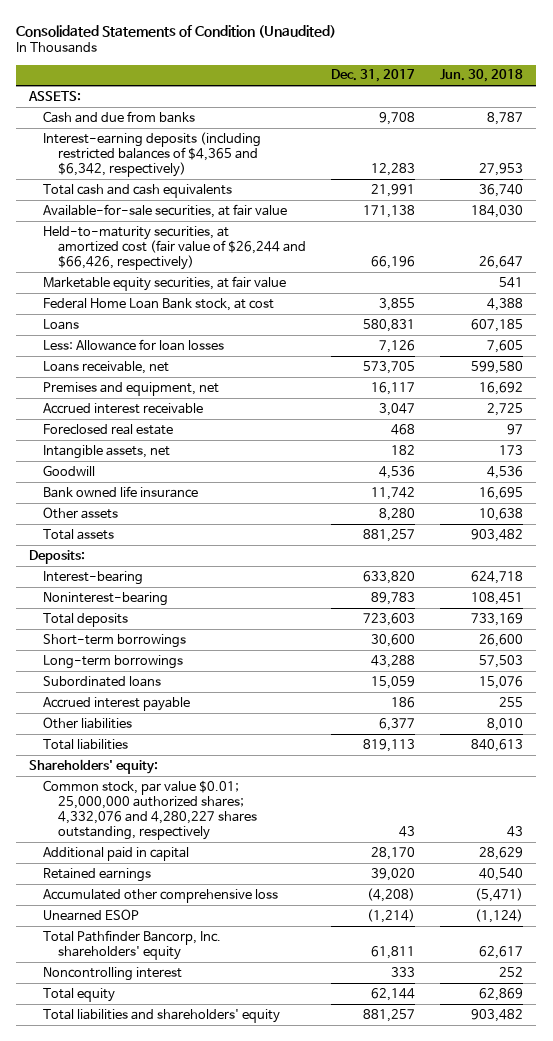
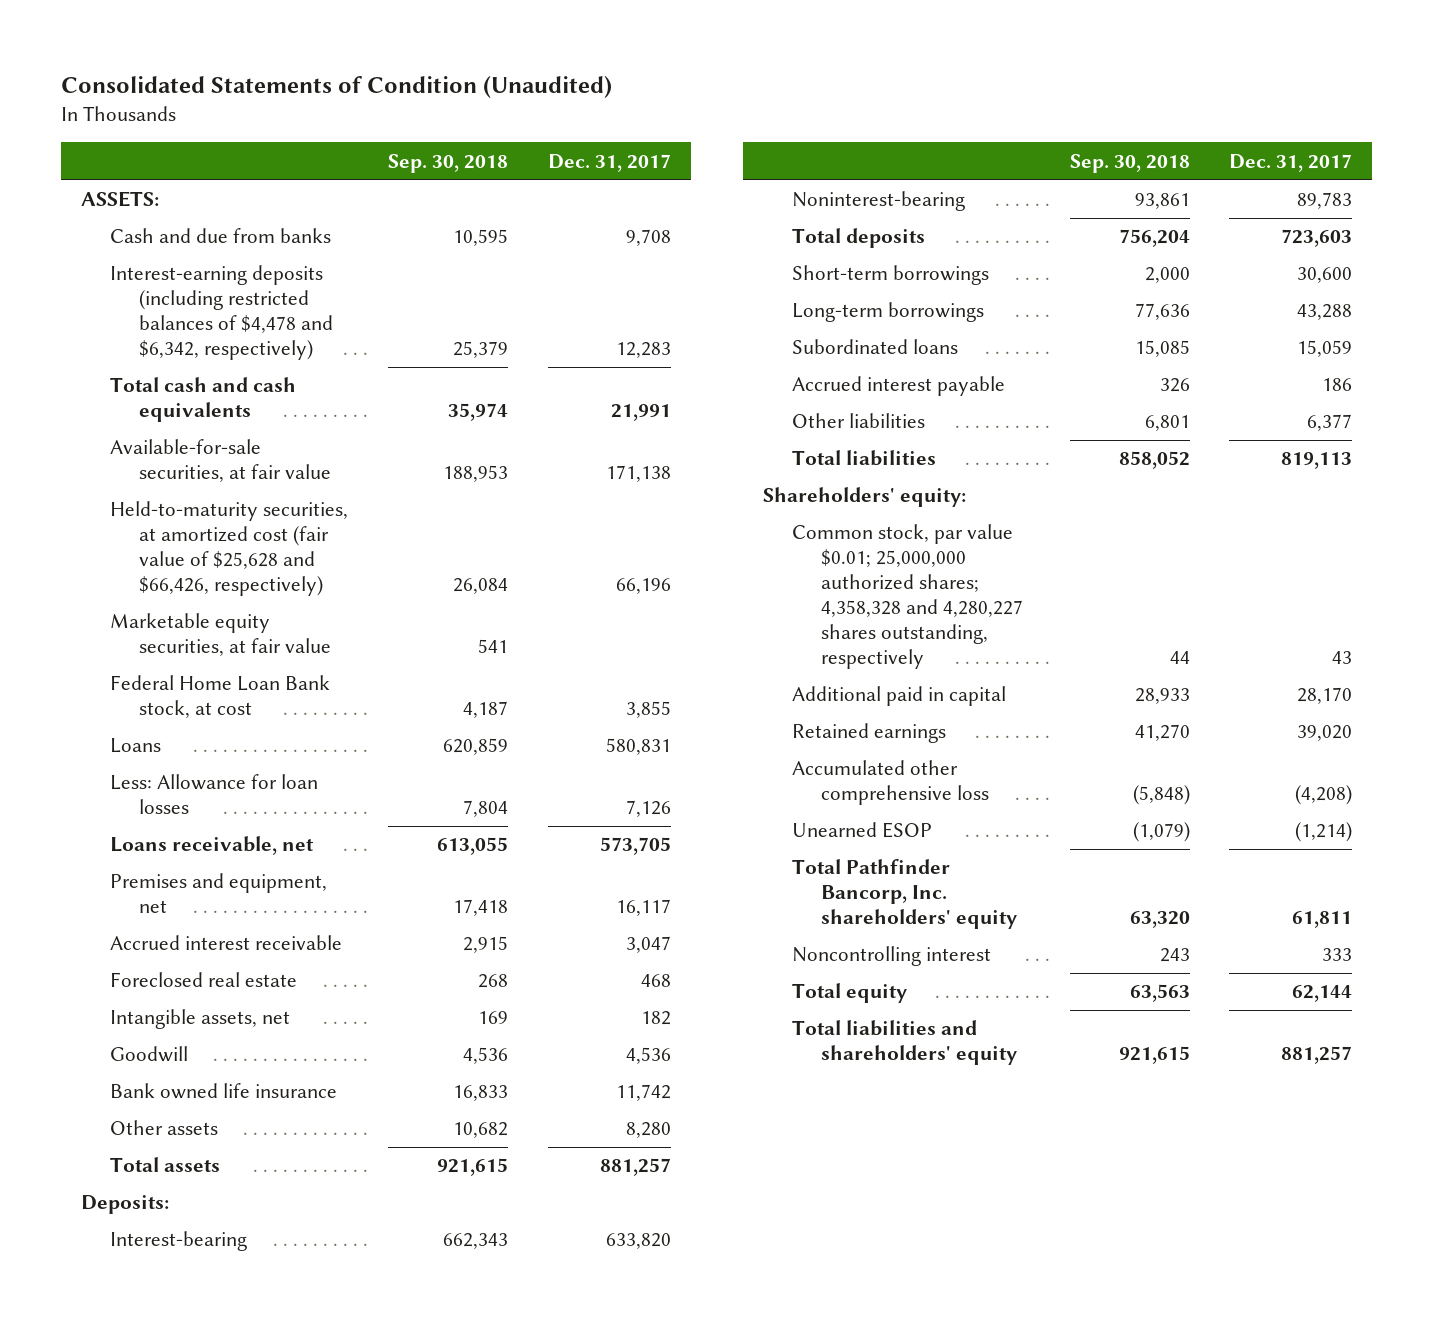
- | Dec. 31, 2017 | Jun. 30, 2018
+ | Sep. 30, 2018 | Dec. 31, 2017
- Interest-earning deposits (including restricted balances of $4,365 and $6,342, respectively) | 12,283 | 27,953
+ Interest-earning deposits (including restricted balances of $4,478 and $6,342, respectively) | 25,379 | 12,283
- Held-to-maturity securities, at amortized cost (fair value of $26,244 and $66,426, respectively) | 66,196 | 26,647
+ Held-to-maturity securities, at amortized cost (fair value of $25,628 and $66,426, respectively) | 26,084 | 66,196
- Common stock, par value $0.01; 25,000,000 authorized shares; 4,332,076 and 4,280,227 shares outstanding, respectively | 43 | 43
+ Common stock, par value $0.01; 25,000,000 authorized shares; 4,358,328 and 4,280,227 shares outstanding, respectively | 44 | 43

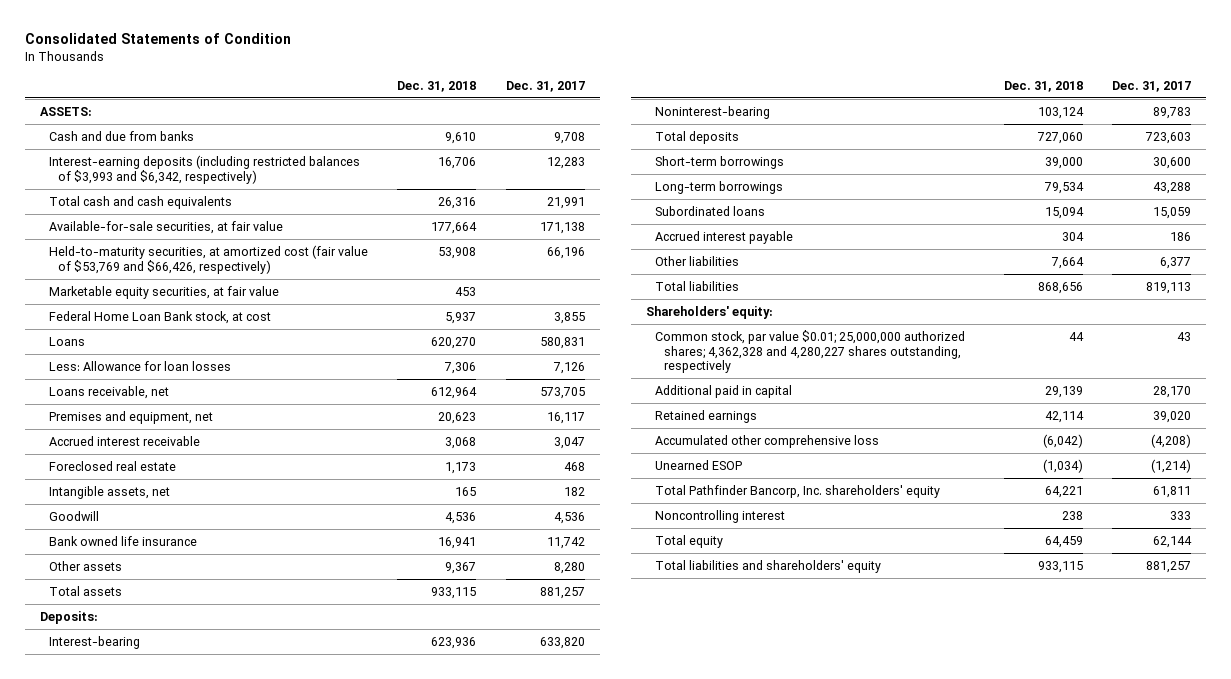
- Consolidated Statements of Condition (Unaudited)
+ Consolidated Statements of Condition
- | Sep. 30, 2018 | Dec. 31, 2017
+ | Dec. 31, 2018 | Dec. 31, 2017
- Interest-earning deposits (including restricted balances of $4,478 and $6,342, respectively) | 25,379 | 12,283
+ Interest-earning deposits (including restricted balances of $3,993 and $6,342, respectively) | 16,706 | 12,283
- Held-to-maturity securities, at amortized cost (fair value of $25,628 and $66,426, respectively) | 26,084 | 66,196
+ Held-to-maturity securities, at amortized cost (fair value of $53,769 and $66,426, respectively) | 53,908 | 66,196
- Common stock, par value $0.01; 25,000,000 authorized shares; 4,358,328 and 4,280,227 shares outstanding, respectively | 44 | 43
+ Common stock, par value $0.01; 25,000,000 authorized shares; 4,362,328 and 4,280,227 shares outstanding, respectively | 44 | 43

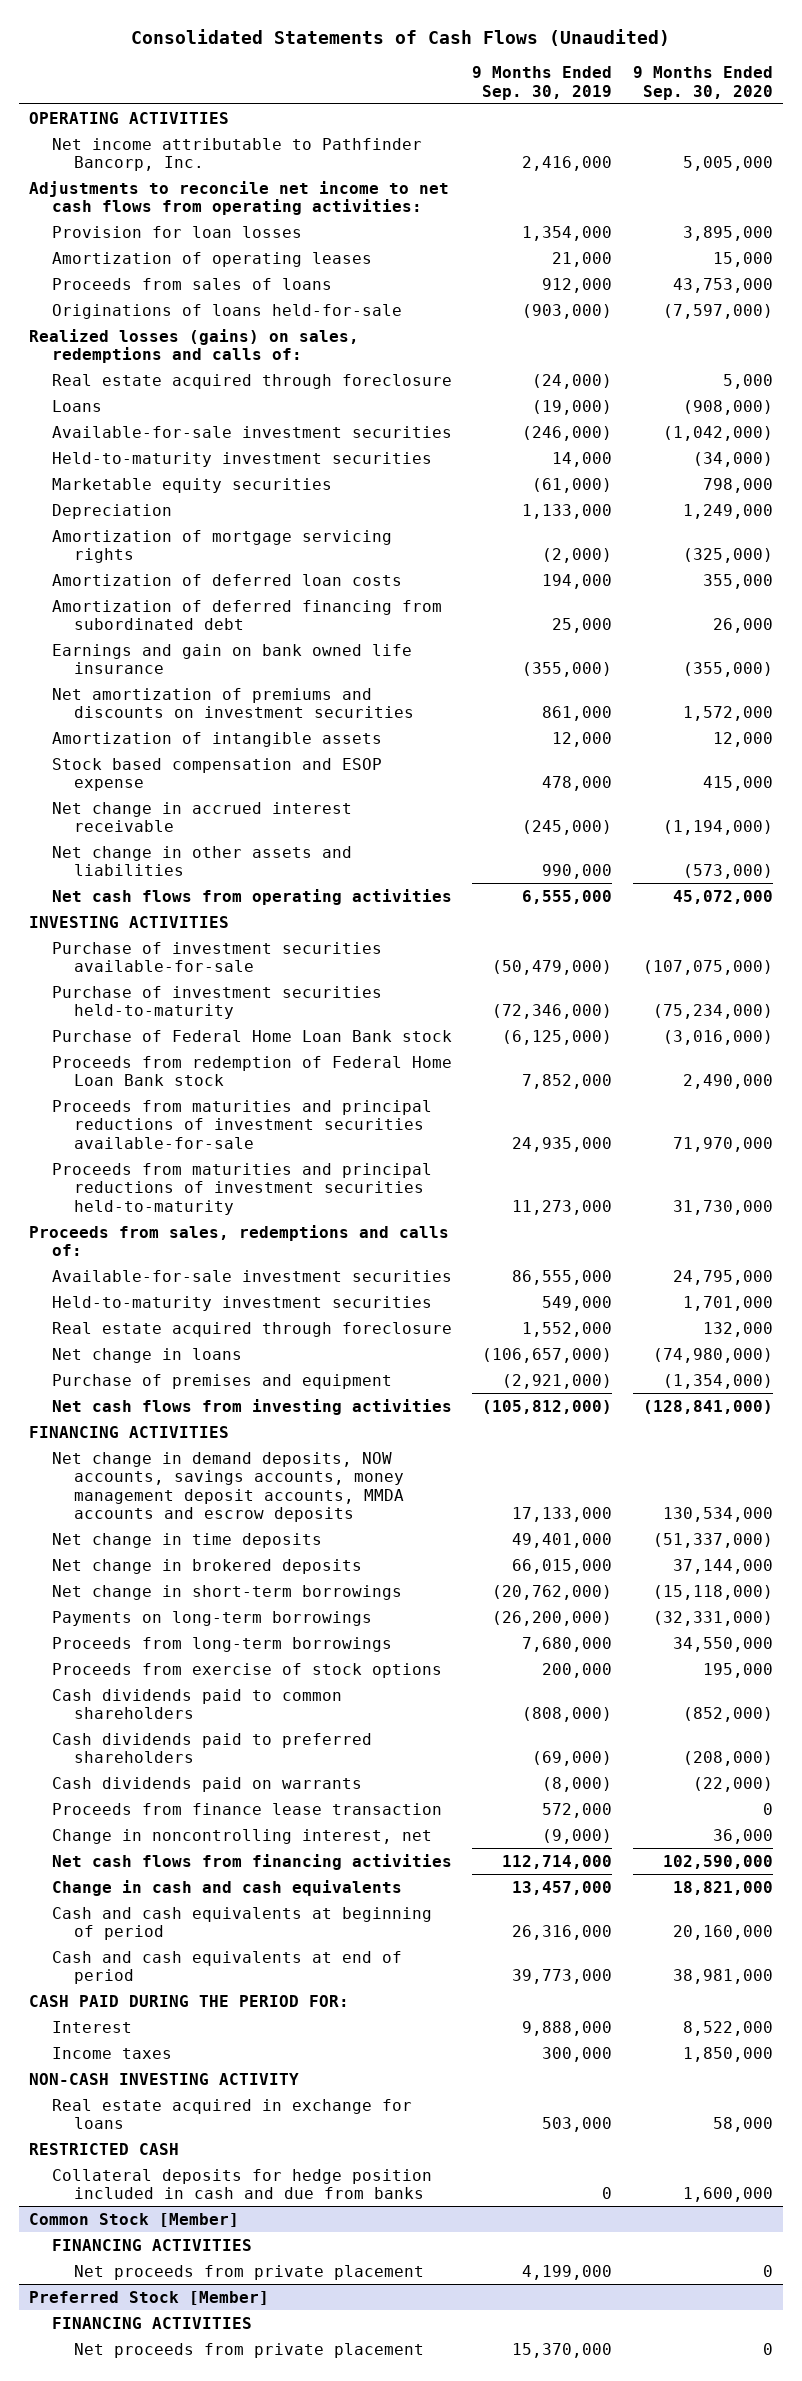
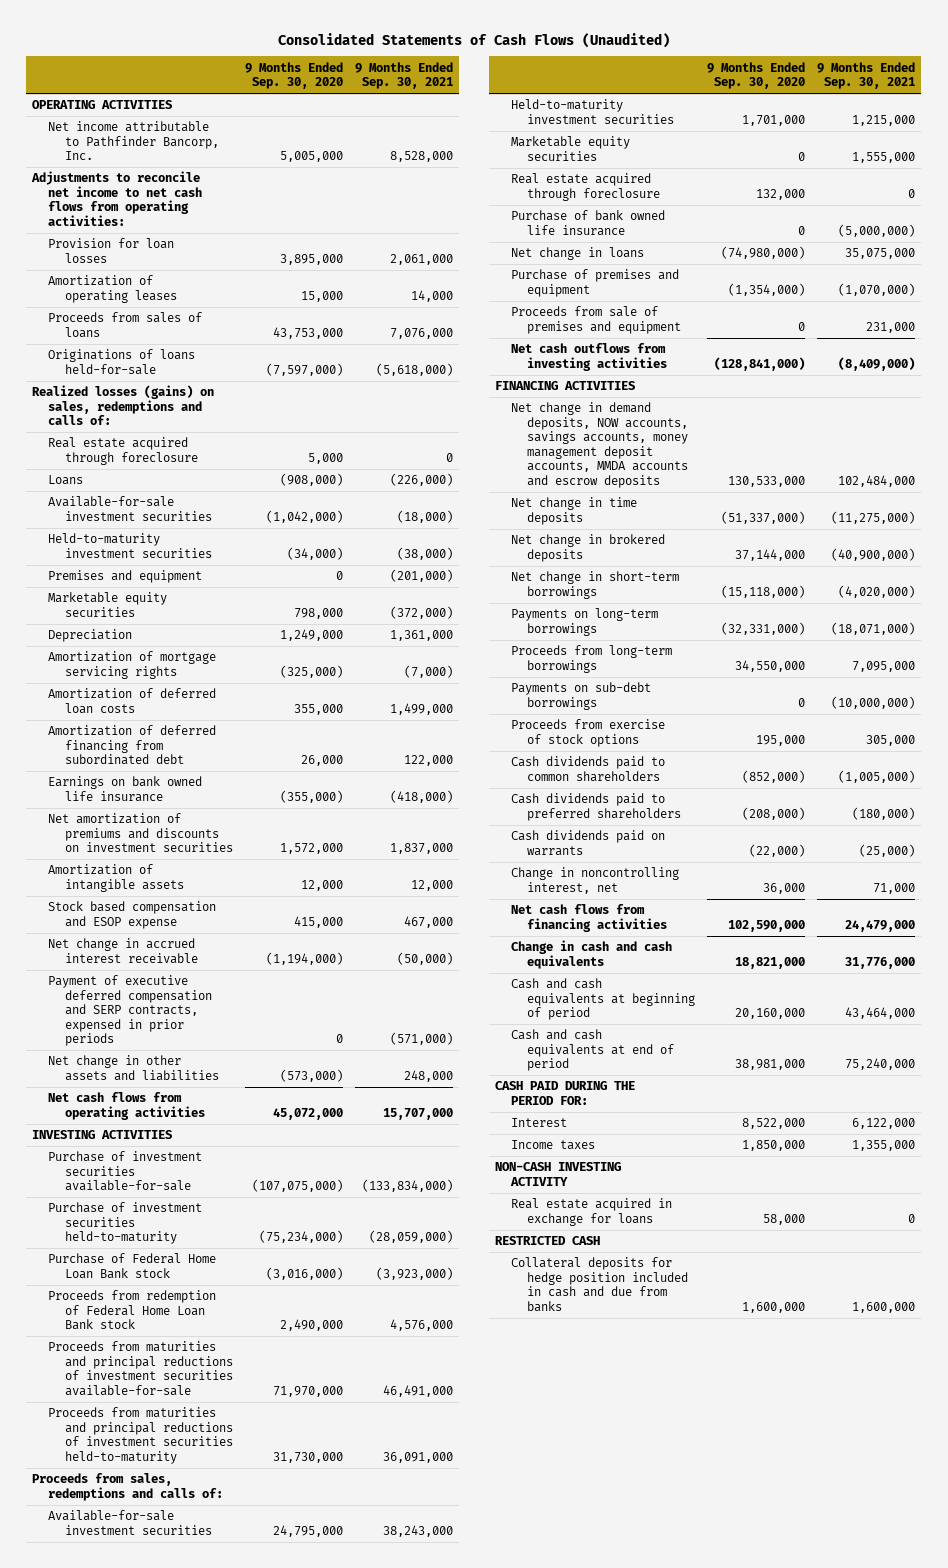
- | 9 Months Ended Sep. 30, 2019 | 9 Months Ended Sep. 30, 2020
+ | 9 Months Ended Sep. 30, 2020 | 9 Months Ended Sep. 30, 2021
+ Premises and equipment | 0 | (201,000)
- Earnings and gain on bank owned life insurance | (355,000) | (355,000)
+ Earnings on bank owned life insurance | (355,000) | (418,000)
+ Payment of executive deferred compensation and SERP contracts, expensed in prior periods | 0 | (571,000)
+ Marketable equity securities | 0 | 1,555,000
+ Purchase of bank owned life insurance | 0 | (5,000,000)
- Net cash flows from investing activities | (105,812,000) | (128,841,000)
+ Proceeds from sale of premises and equipment | 0 | 231,000
+ Net cash outflows from investing activities | (128,841,000) | (8,409,000)
- Net change in demand deposits, NOW accounts, savings accounts, money management deposit accounts, MMDA accounts and escrow deposits | 17,133,000 | 130,534,000
+ Net change in demand deposits, NOW accounts, savings accounts, money management deposit accounts, MMDA accounts and escrow deposits | 130,533,000 | 102,484,000
+ Payments on sub-debt borrowings | 0 | (10,000,000)
- Proceeds from finance lease transaction | 572,000 | 0
- Common Stock [Member]
- FINANCING ACTIVITIES
- Net proceeds from private placement | 4,199,000 | 0
- Preferred Stock [Member]
- FINANCING ACTIVITIES
- Net proceeds from private placement | 15,370,000 | 0

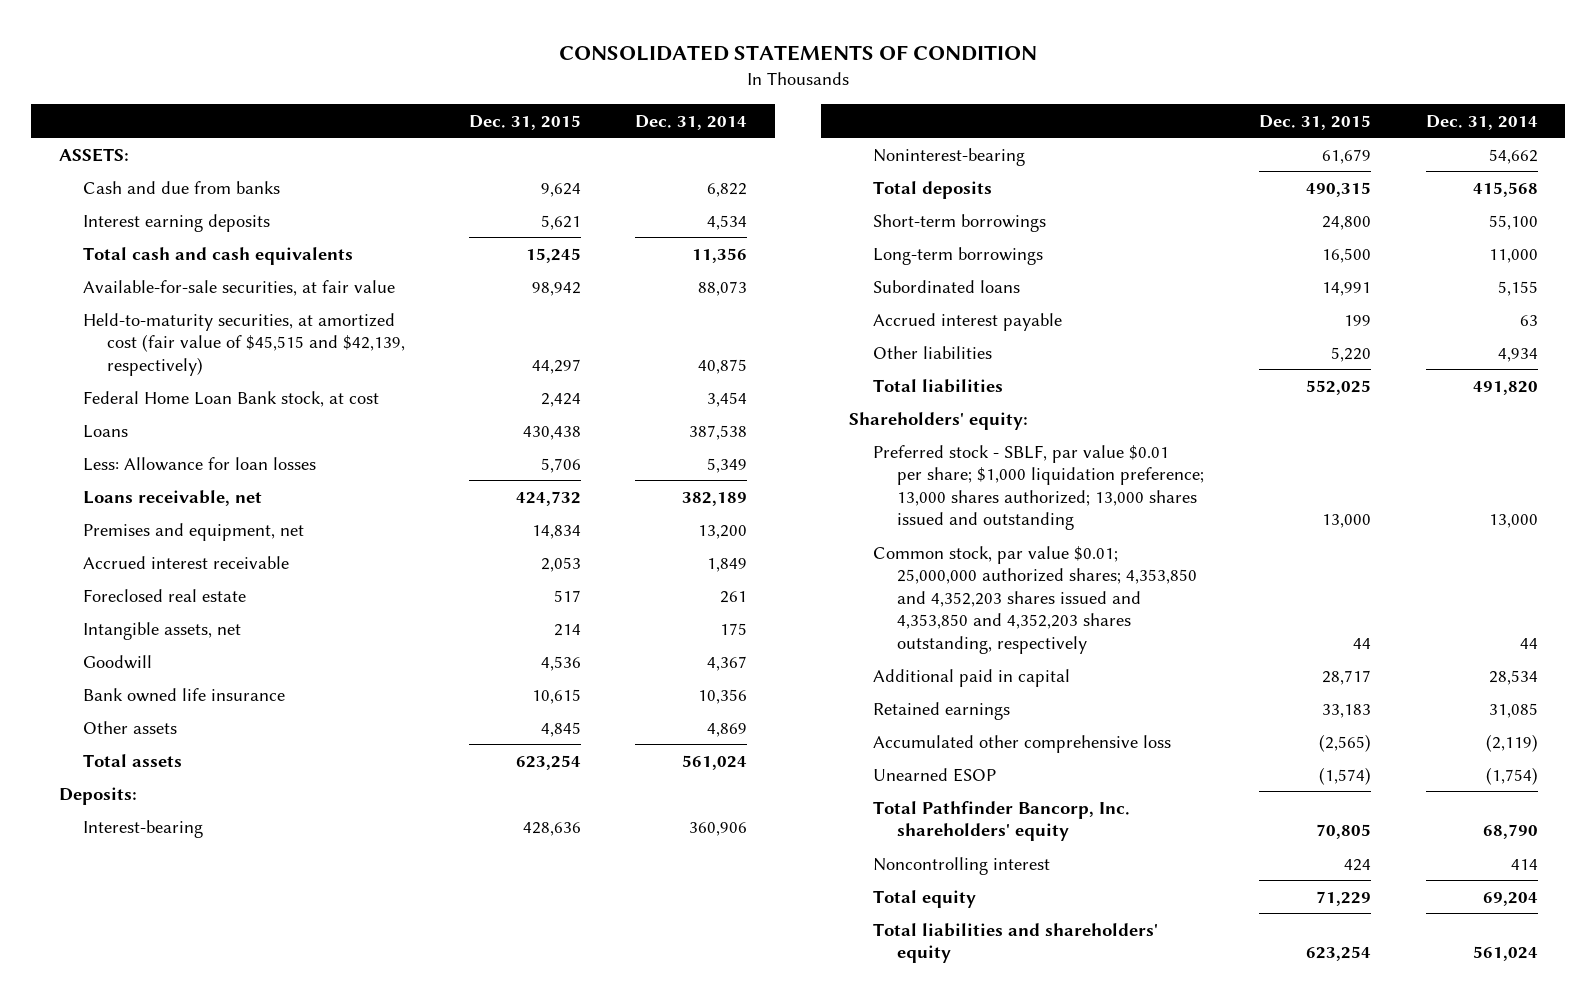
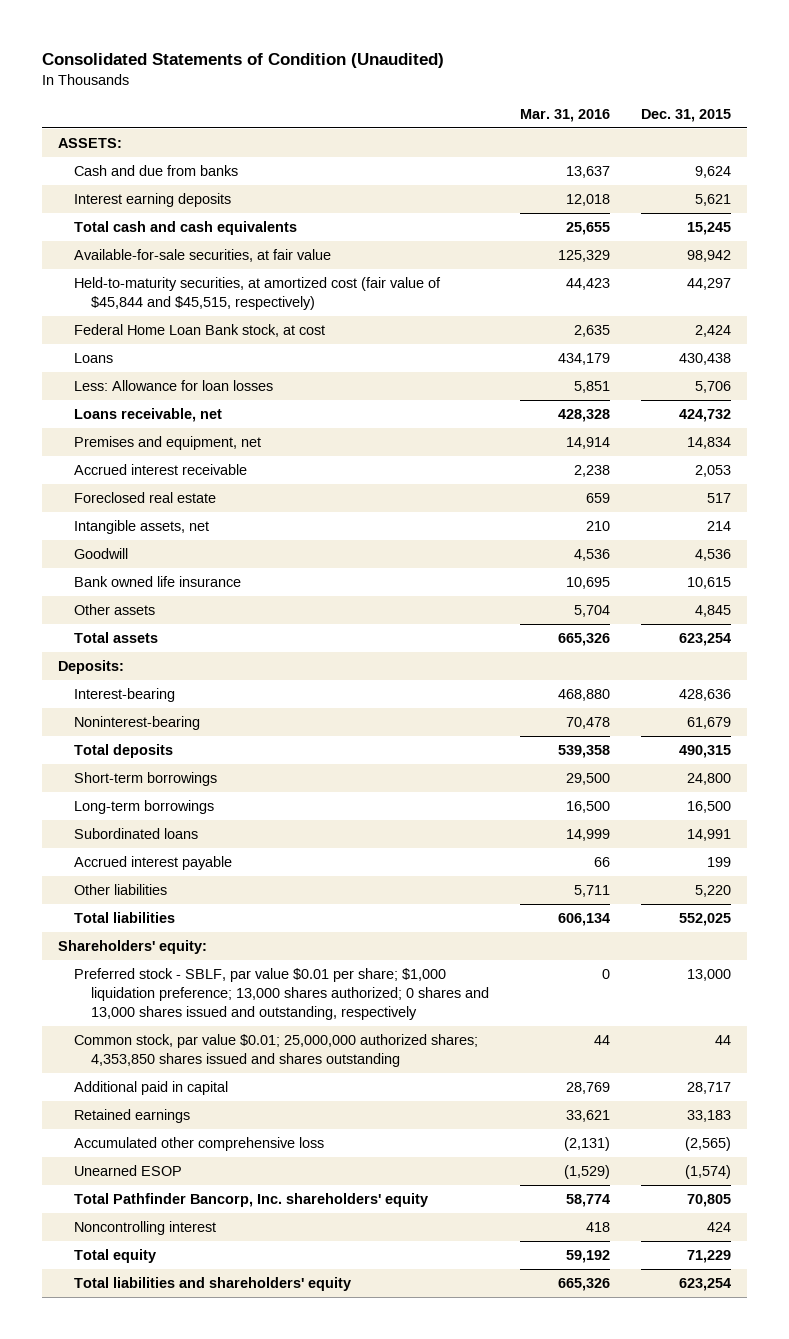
- CONSOLIDATED STATEMENTS OF CONDITION
+ Consolidated Statements of Condition (Unaudited)
- | Dec. 31, 2015 | Dec. 31, 2014
+ | Mar. 31, 2016 | Dec. 31, 2015
- Held-to-maturity securities, at amortized cost (fair value of $45,515 and $42,139, respectively) | 44,297 | 40,875
+ Held-to-maturity securities, at amortized cost (fair value of $45,844 and $45,515, respectively) | 44,423 | 44,297
- Preferred stock - SBLF, par value $0.01 per share; $1,000 liquidation preference; 13,000 shares authorized; 13,000 shares issued and outstanding | 13,000 | 13,000
- Common stock, par value $0.01; 25,000,000 authorized shares; 4,353,850 and 4,352,203 shares issued and 4,353,850 and 4,352,203 shares outstanding, respectively | 44 | 44
+ Preferred stock - SBLF, par value $0.01 per share; $1,000 liquidation preference; 13,000 shares authorized; 0 shares and 13,000 shares issued and outstanding, respectively | 0 | 13,000
+ Common stock, par value $0.01; 25,000,000 authorized shares; 4,353,850 shares issued and shares outstanding | 44 | 44

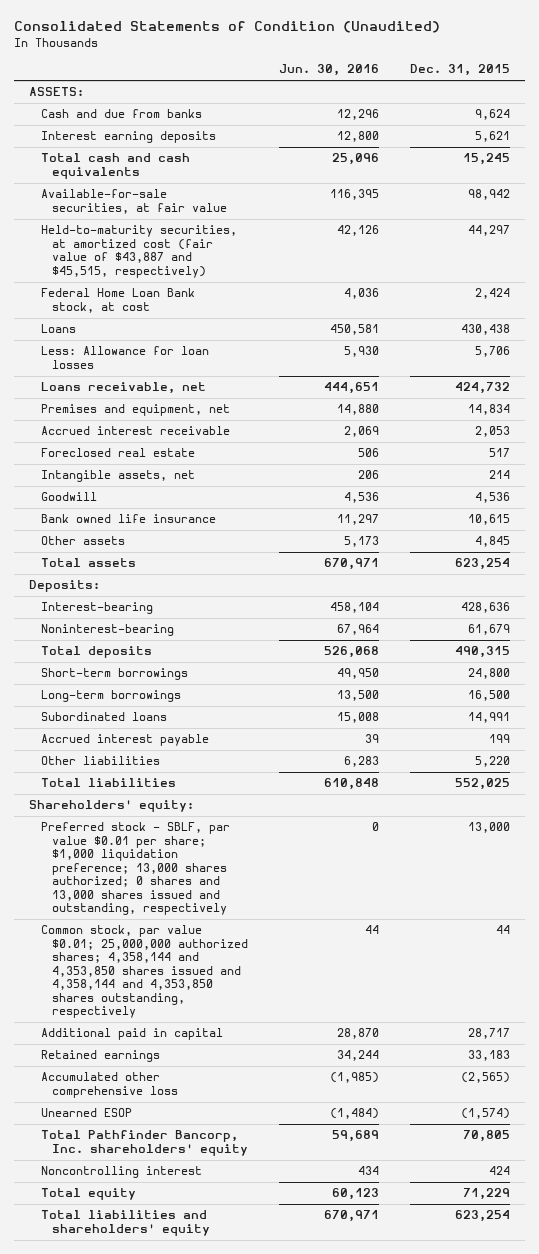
- | Mar. 31, 2016 | Dec. 31, 2015
+ | Jun. 30, 2016 | Dec. 31, 2015
- Held-to-maturity securities, at amortized cost (fair value of $45,844 and $45,515, respectively) | 44,423 | 44,297
+ Held-to-maturity securities, at amortized cost (fair value of $43,887 and $45,515, respectively) | 42,126 | 44,297
- Common stock, par value $0.01; 25,000,000 authorized shares; 4,353,850 shares issued and shares outstanding | 44 | 44
+ Common stock, par value $0.01; 25,000,000 authorized shares; 4,358,144 and 4,353,850 shares issued and 4,358,144 and 4,353,850 shares outstanding, respectively | 44 | 44

